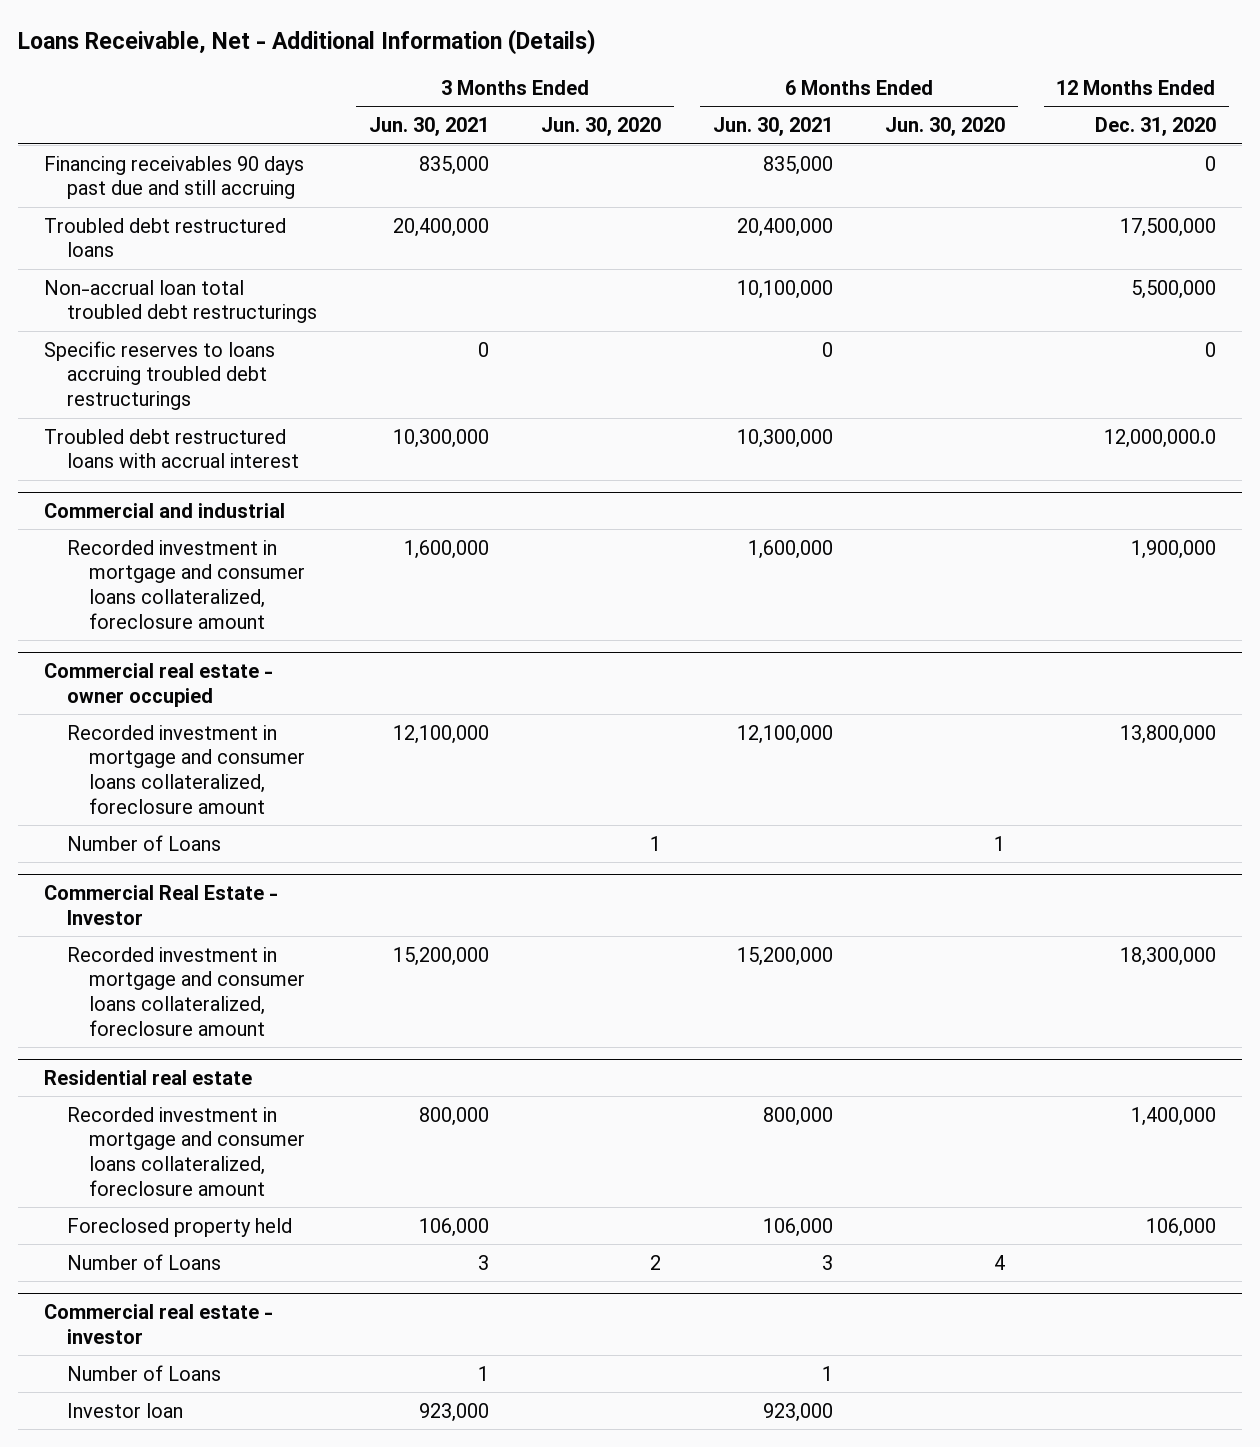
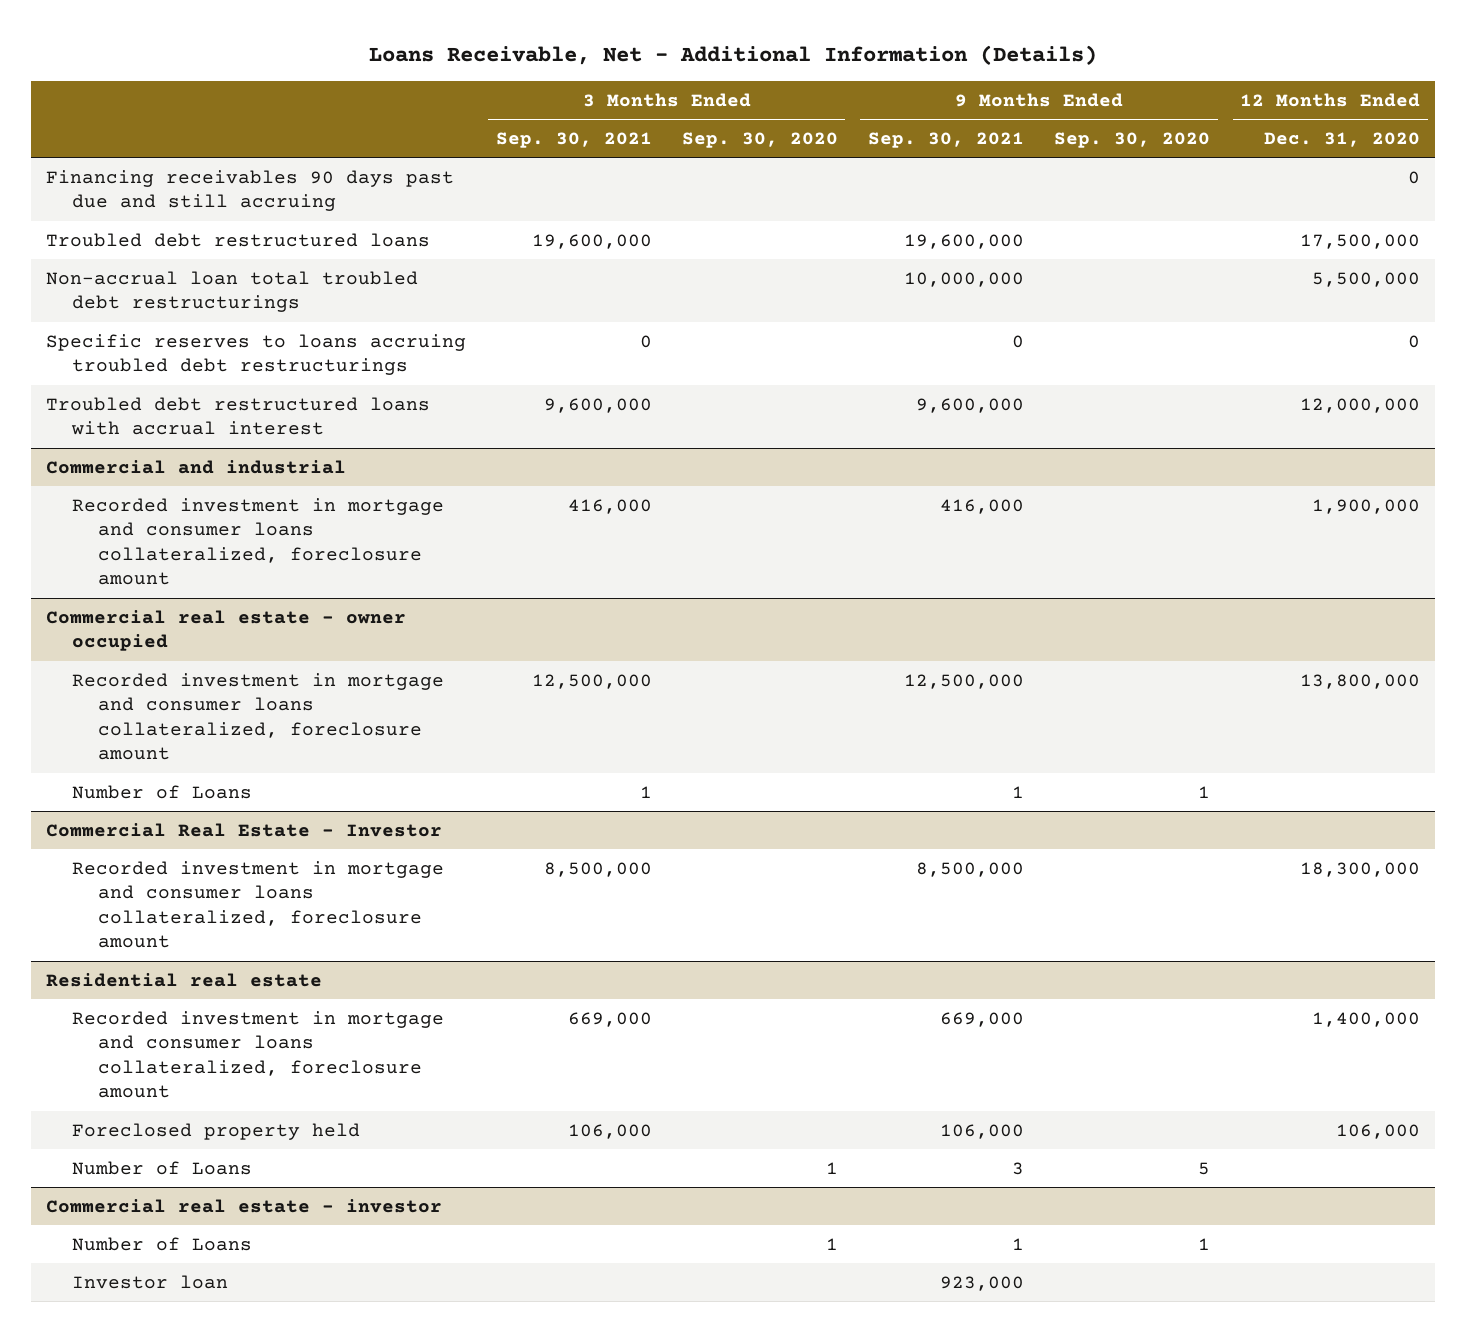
- | 3 Months Ended Jun. 30, 2021 | 3 Months Ended Jun. 30, 2020 | 6 Months Ended Jun. 30, 2021 | 6 Months Ended Jun. 30, 2020 | 12 Months Ended Dec. 31, 2020
+ | 3 Months Ended Sep. 30, 2021 | 3 Months Ended Sep. 30, 2020 | 9 Months Ended Sep. 30, 2021 | 9 Months Ended Sep. 30, 2020 | 12 Months Ended Dec. 31, 2020
- Troubled debt restructured loans with accrual interest | 10,300,000 | | 10,300,000 | | 12,000,000.0
+ Troubled debt restructured loans with accrual interest | 9,600,000 | | 9,600,000 | | 12,000,000

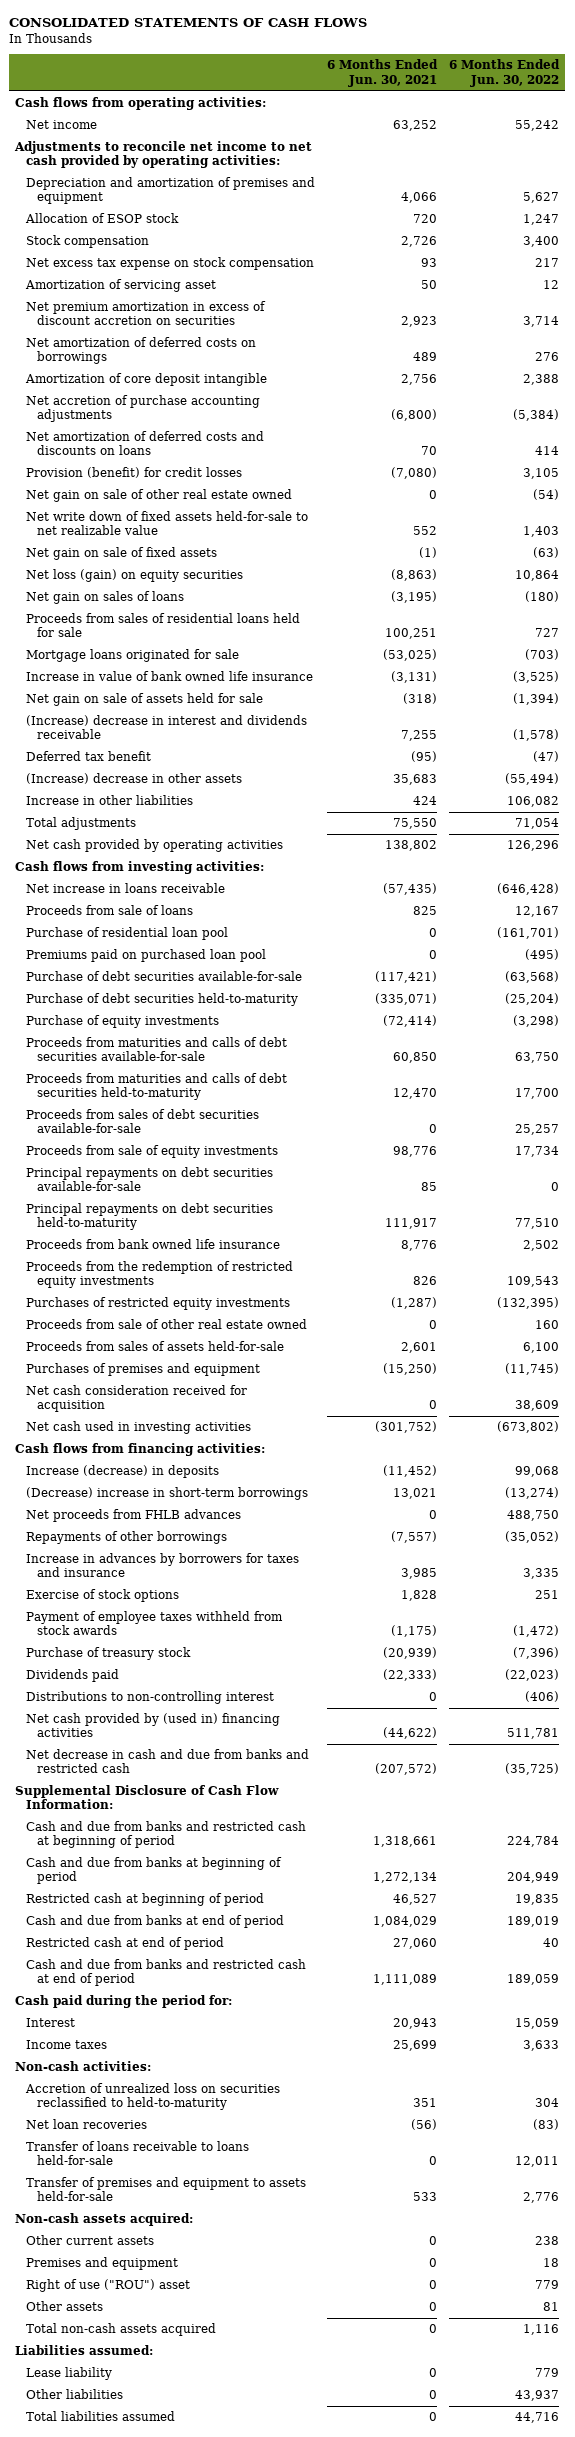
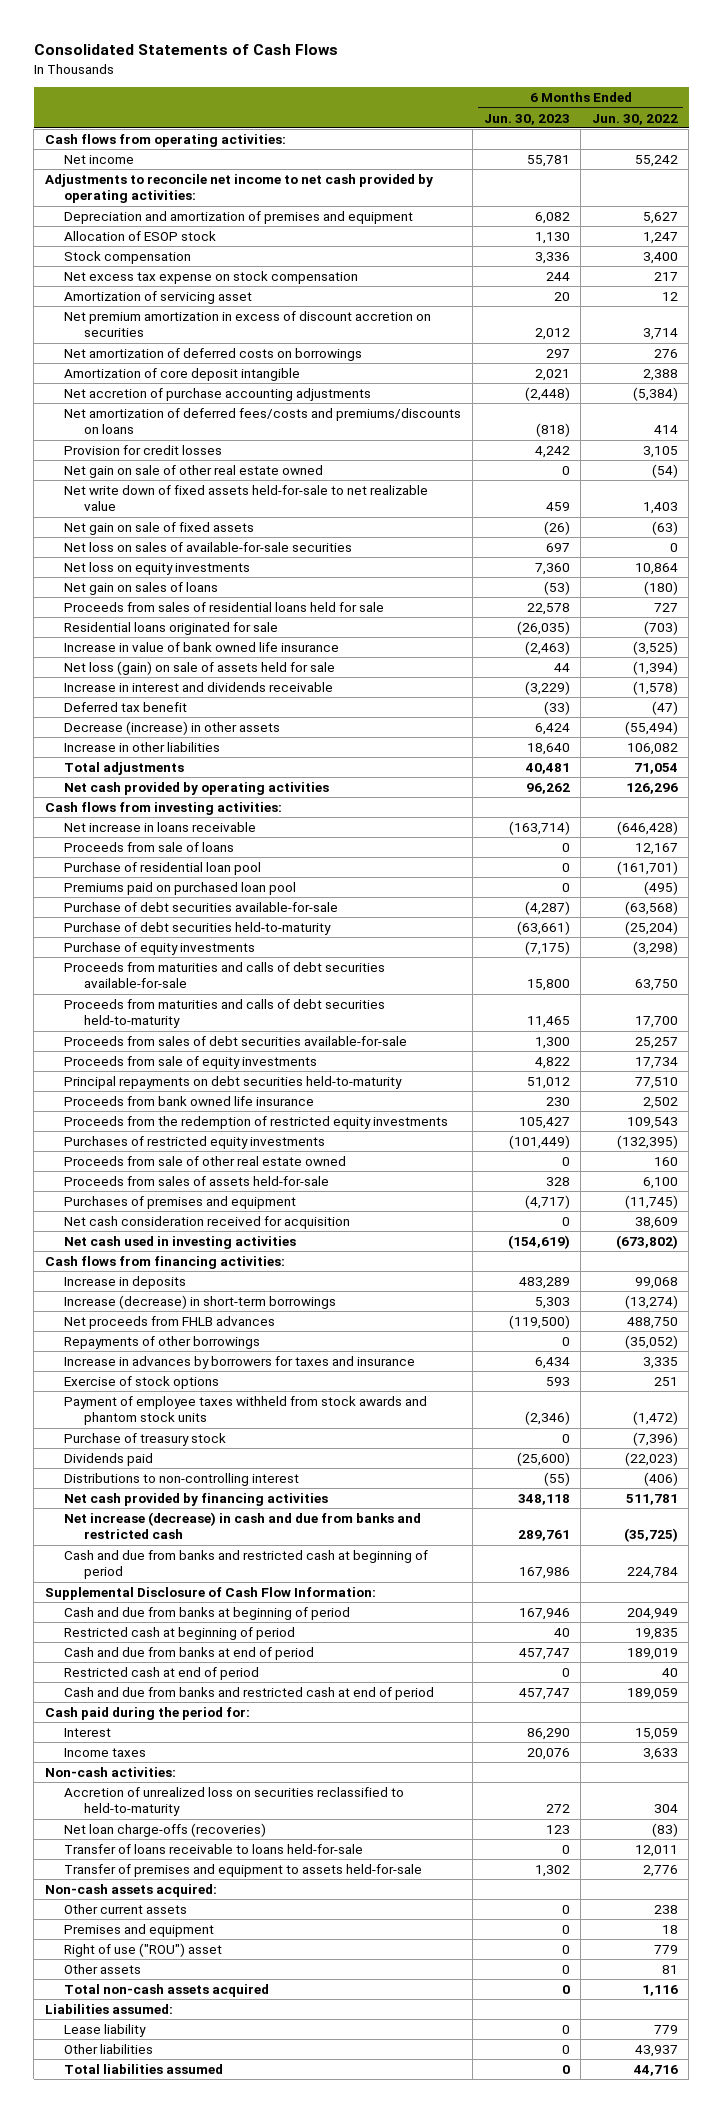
- CONSOLIDATED STATEMENTS OF CASH FLOWS
+ Consolidated Statements of Cash Flows
- | 6 Months Ended Jun. 30, 2021 | 6 Months Ended Jun. 30, 2022
+ | 6 Months Ended Jun. 30, 2023 | 6 Months Ended Jun. 30, 2022
- Net amortization of deferred costs and discounts on loans | 70 | 414
- Provision (benefit) for credit losses | (7,080) | 3,105
+ Net amortization of deferred fees/costs and premiums/discounts on loans | (818) | 414
+ Provision for credit losses | 4,242 | 3,105
- Net loss (gain) on equity securities | (8,863) | 10,864
+ Net loss on sales of available-for-sale securities | 697 | 0
+ Net loss on equity investments | 7,360 | 10,864
- Mortgage loans originated for sale | (53,025) | (703)
+ Residential loans originated for sale | (26,035) | (703)
- Net gain on sale of assets held for sale | (318) | (1,394)
- (Increase) decrease in interest and dividends receivable | 7,255 | (1,578)
+ Net loss (gain) on sale of assets held for sale | 44 | (1,394)
+ Increase in interest and dividends receivable | (3,229) | (1,578)
- (Increase) decrease in other assets | 35,683 | (55,494)
+ Decrease (increase) in other assets | 6,424 | (55,494)
- Principal repayments on debt securities available-for-sale | 85 | 0
- Increase (decrease) in deposits | (11,452) | 99,068
- (Decrease) increase in short-term borrowings | 13,021 | (13,274)
+ Increase in deposits | 483,289 | 99,068
+ Increase (decrease) in short-term borrowings | 5,303 | (13,274)
- Payment of employee taxes withheld from stock awards | (1,175) | (1,472)
+ Payment of employee taxes withheld from stock awards and phantom stock units | (2,346) | (1,472)
- Net cash provided by (used in) financing activities | (44,622) | 511,781
- Net decrease in cash and due from banks and restricted cash | (207,572) | (35,725)
+ Net cash provided by financing activities | 348,118 | 511,781
+ Net increase (decrease) in cash and due from banks and restricted cash | 289,761 | (35,725)
moved down: Supplemental Disclosure of Cash Flow Information:
- Net loan recoveries | (56) | (83)
+ Net loan charge-offs (recoveries) | 123 | (83)

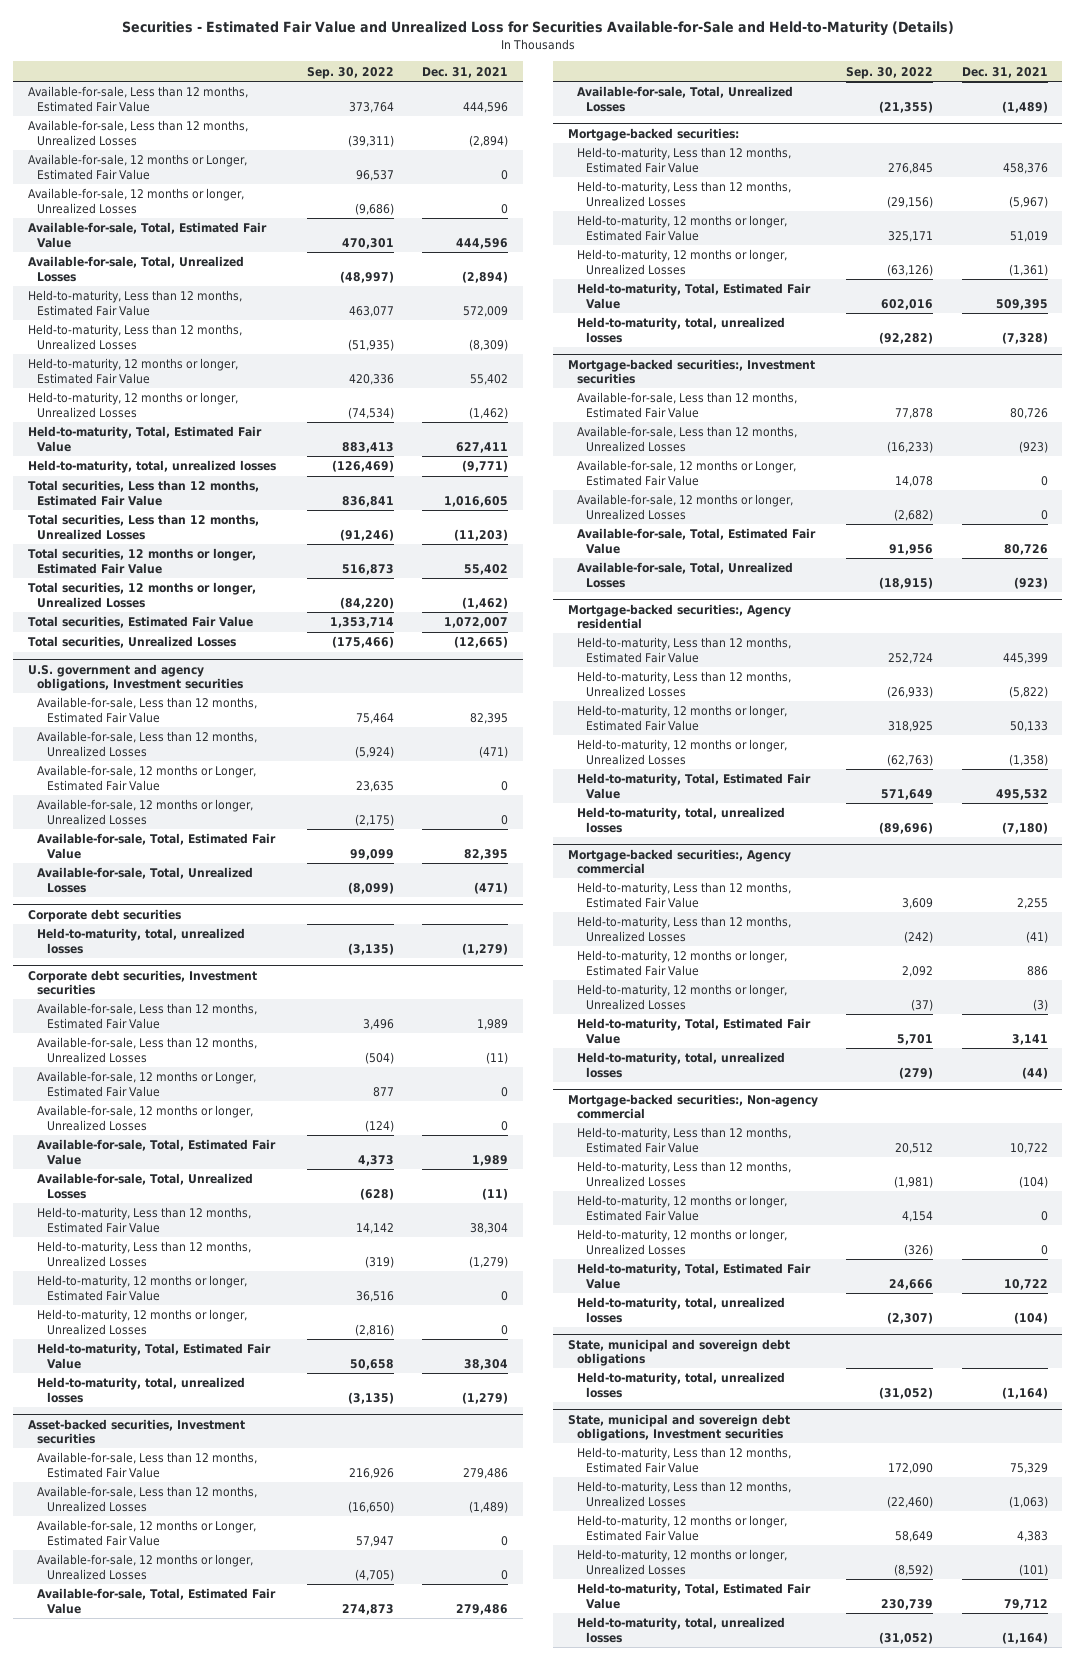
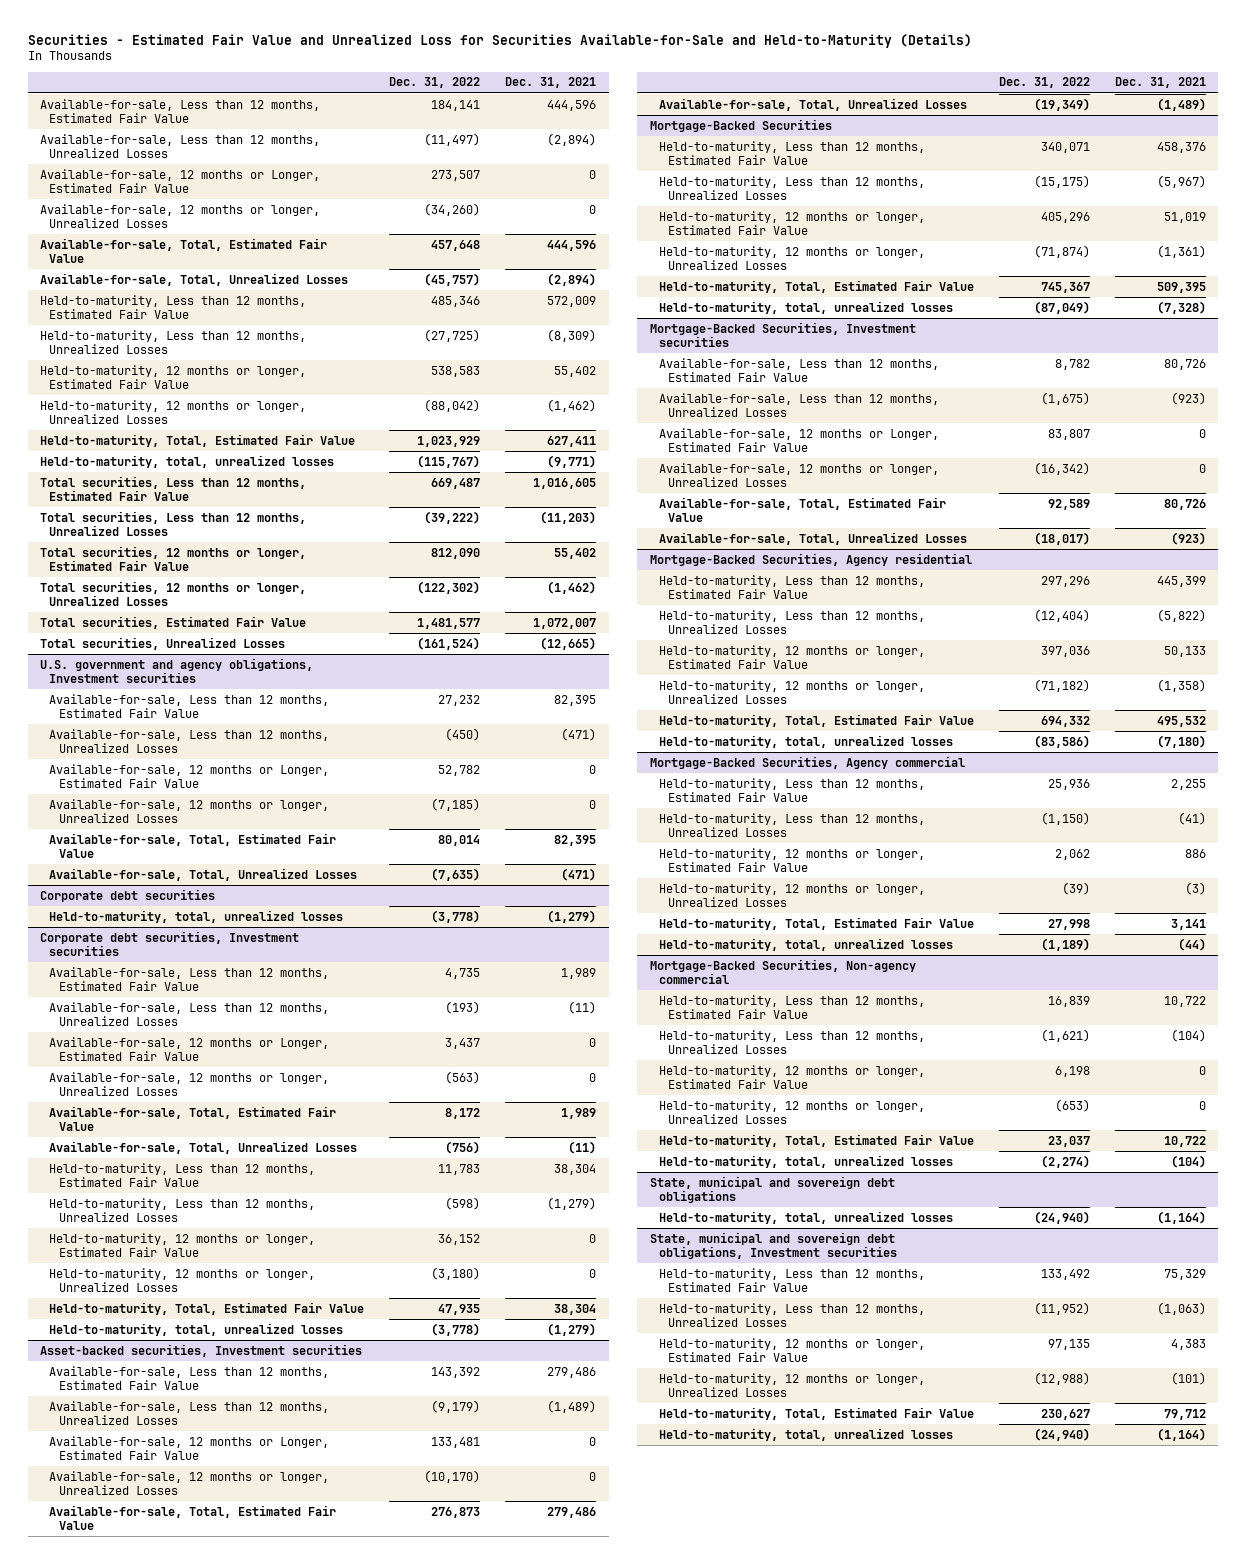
- | Sep. 30, 2022 | Dec. 31, 2021
+ | Dec. 31, 2022 | Dec. 31, 2021
- Mortgage-backed securities:
+ Mortgage-Backed Securities
- Mortgage-backed securities:, Investment securities
+ Mortgage-Backed Securities, Investment securities
- Mortgage-backed securities:, Agency residential
+ Mortgage-Backed Securities, Agency residential
- Mortgage-backed securities:, Agency commercial
+ Mortgage-Backed Securities, Agency commercial
- Mortgage-backed securities:, Non-agency commercial
+ Mortgage-Backed Securities, Non-agency commercial

